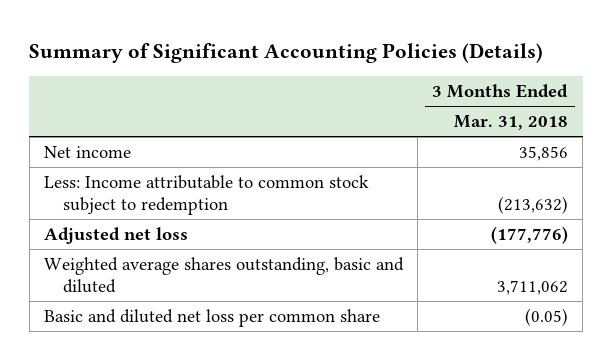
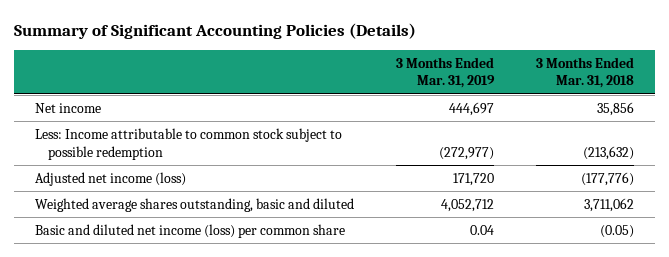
- | 3 Months Ended Mar. 31, 2018
+ | 3 Months Ended Mar. 31, 2019 | 3 Months Ended Mar. 31, 2018
- Less: Income attributable to common stock subject to redemption | (213,632)
- Adjusted net loss | (177,776)
+ Less: Income attributable to common stock subject to possible redemption | (272,977) | (213,632)
+ Adjusted net income (loss) | 171,720 | (177,776)
- Basic and diluted net loss per common share | (0.05)
+ Basic and diluted net income (loss) per common share | 0.04 | (0.05)

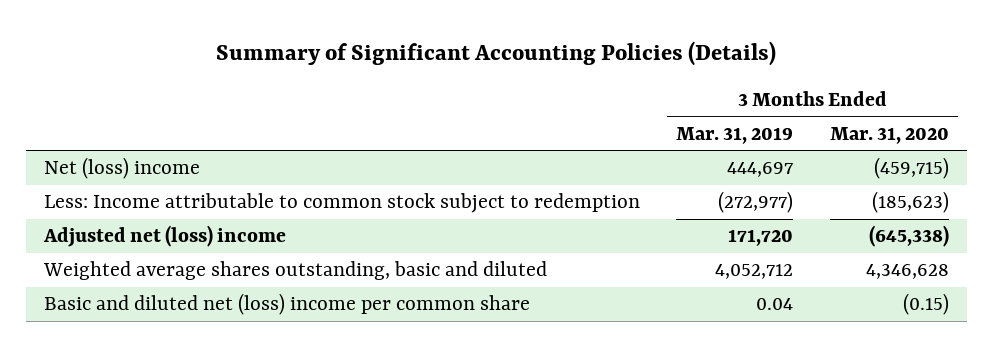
- | 3 Months Ended Mar. 31, 2019 | 3 Months Ended Mar. 31, 2018
+ | 3 Months Ended Mar. 31, 2019 | 3 Months Ended Mar. 31, 2020
- Net income | 444,697 | 35,856
- Less: Income attributable to common stock subject to possible redemption | (272,977) | (213,632)
- Adjusted net income (loss) | 171,720 | (177,776)
+ Net (loss) income | 444,697 | (459,715)
+ Less: Income attributable to common stock subject to redemption | (272,977) | (185,623)
+ Adjusted net (loss) income | 171,720 | (645,338)
- Basic and diluted net income (loss) per common share | 0.04 | (0.05)
+ Basic and diluted net (loss) income per common share | 0.04 | (0.15)

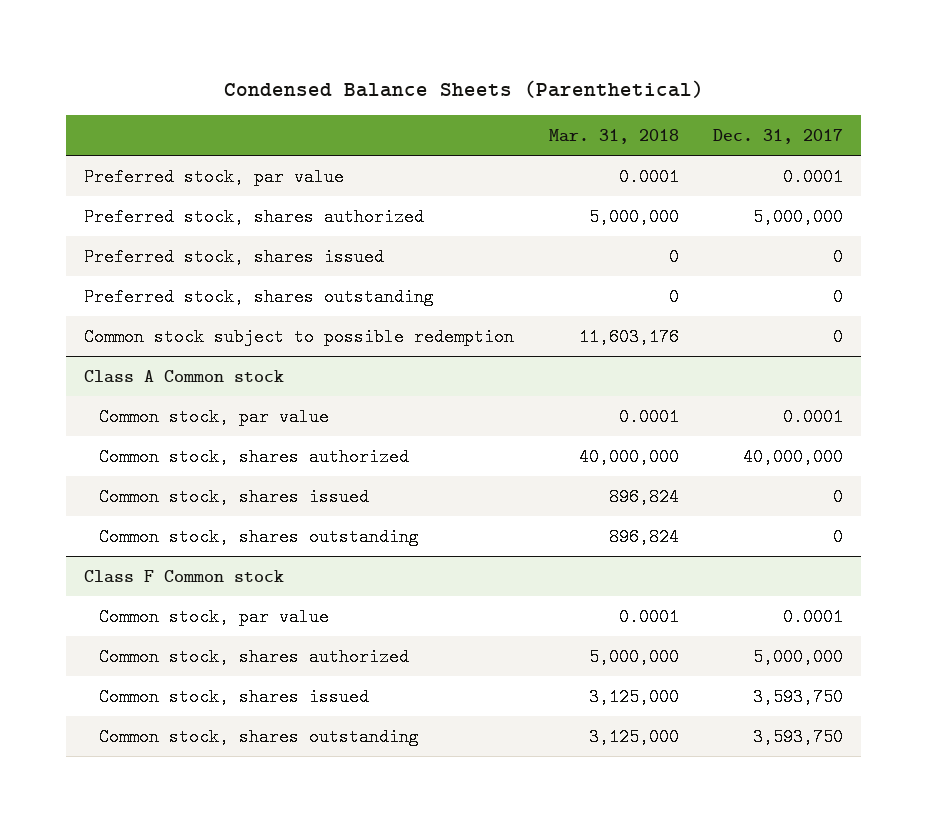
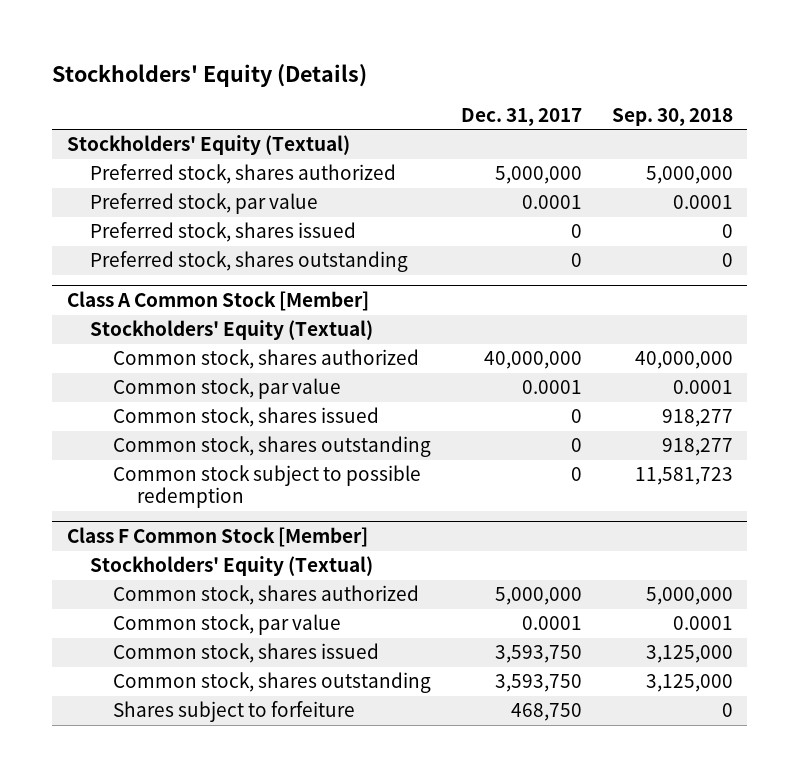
- Condensed Balance Sheets (Parenthetical)
+ Stockholders' Equity (Details)
- | Mar. 31, 2018 | Dec. 31, 2017
+ | Dec. 31, 2017 | Sep. 30, 2018
+ Stockholders' Equity (Textual)
moved down: Preferred stock, par value | 0.0001 | 0.0001
- Common stock subject to possible redemption | 11,603,176 | 0
- Class A Common stock
- Common stock, par value | 0.0001 | 0.0001
+ Class A Common Stock [Member]
+ Stockholders' Equity (Textual)
+ Common stock, par value | 0.0001 | 0.0001
- Class F Common stock
- Common stock, par value | 0.0001 | 0.0001
+ Common stock subject to possible redemption | 0 | 11,581,723
+ Class F Common Stock [Member]
+ Stockholders' Equity (Textual)
+ Common stock, par value | 0.0001 | 0.0001
+ Shares subject to forfeiture | 468,750 | 0

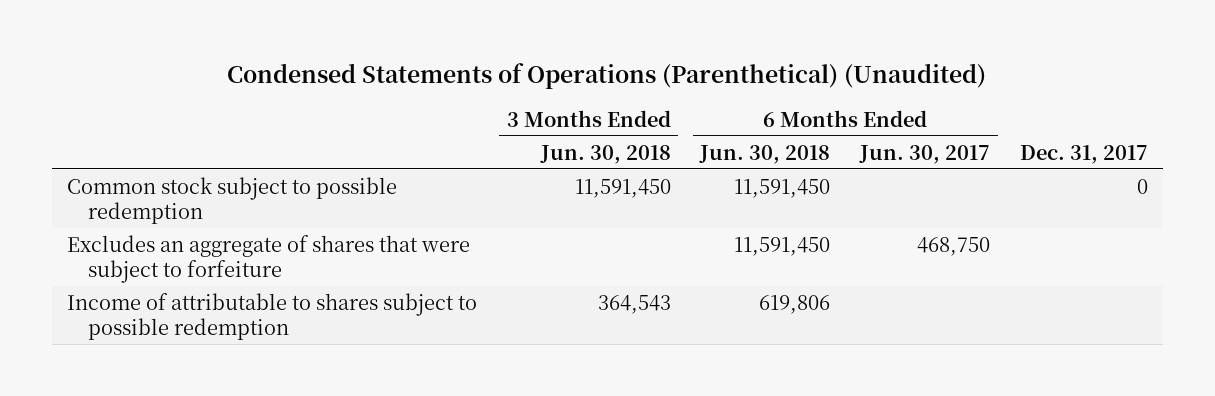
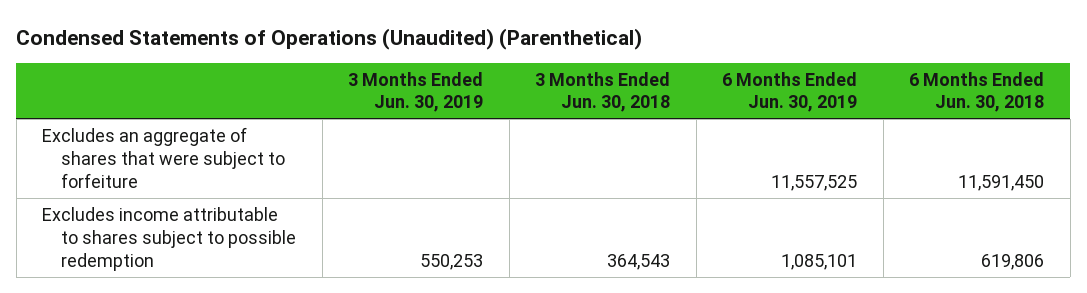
- Condensed Statements of Operations (Parenthetical) (Unaudited)
+ Condensed Statements of Operations (Unaudited) (Parenthetical)
- | 3 Months Ended Jun. 30, 2018 | 6 Months Ended Jun. 30, 2018 | 6 Months Ended Jun. 30, 2017 | Dec. 31, 2017
+ | 3 Months Ended Jun. 30, 2019 | 3 Months Ended Jun. 30, 2018 | 6 Months Ended Jun. 30, 2019 | 6 Months Ended Jun. 30, 2018
- Common stock subject to possible redemption | 11,591,450 | 11,591,450 | | 0
- Income of attributable to shares subject to possible redemption | 364,543 | 619,806 | |
+ Excludes income attributable to shares subject to possible redemption | 550,253 | 364,543 | 1,085,101 | 619,806

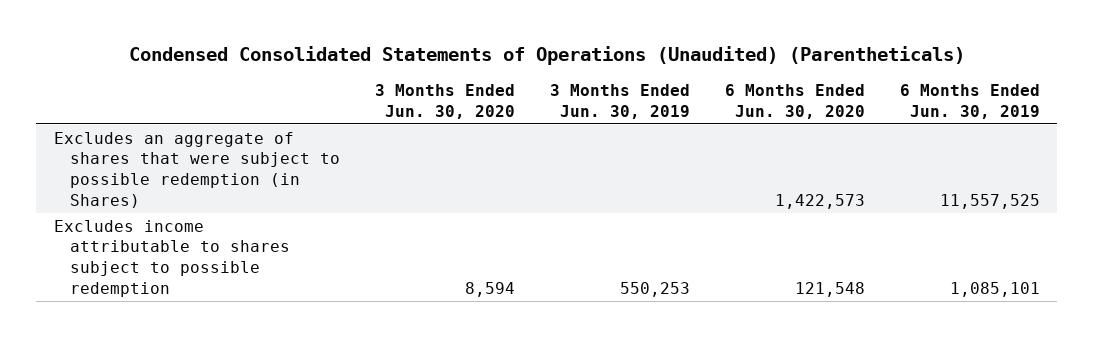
- Condensed Statements of Operations (Unaudited) (Parenthetical)
+ Condensed Consolidated Statements of Operations (Unaudited) (Parentheticals)
- | 3 Months Ended Jun. 30, 2019 | 3 Months Ended Jun. 30, 2018 | 6 Months Ended Jun. 30, 2019 | 6 Months Ended Jun. 30, 2018
+ | 3 Months Ended Jun. 30, 2020 | 3 Months Ended Jun. 30, 2019 | 6 Months Ended Jun. 30, 2020 | 6 Months Ended Jun. 30, 2019
- Excludes an aggregate of shares that were subject to forfeiture | | | 11,557,525 | 11,591,450
+ Excludes an aggregate of shares that were subject to possible redemption (in Shares) | | | 1,422,573 | 11,557,525

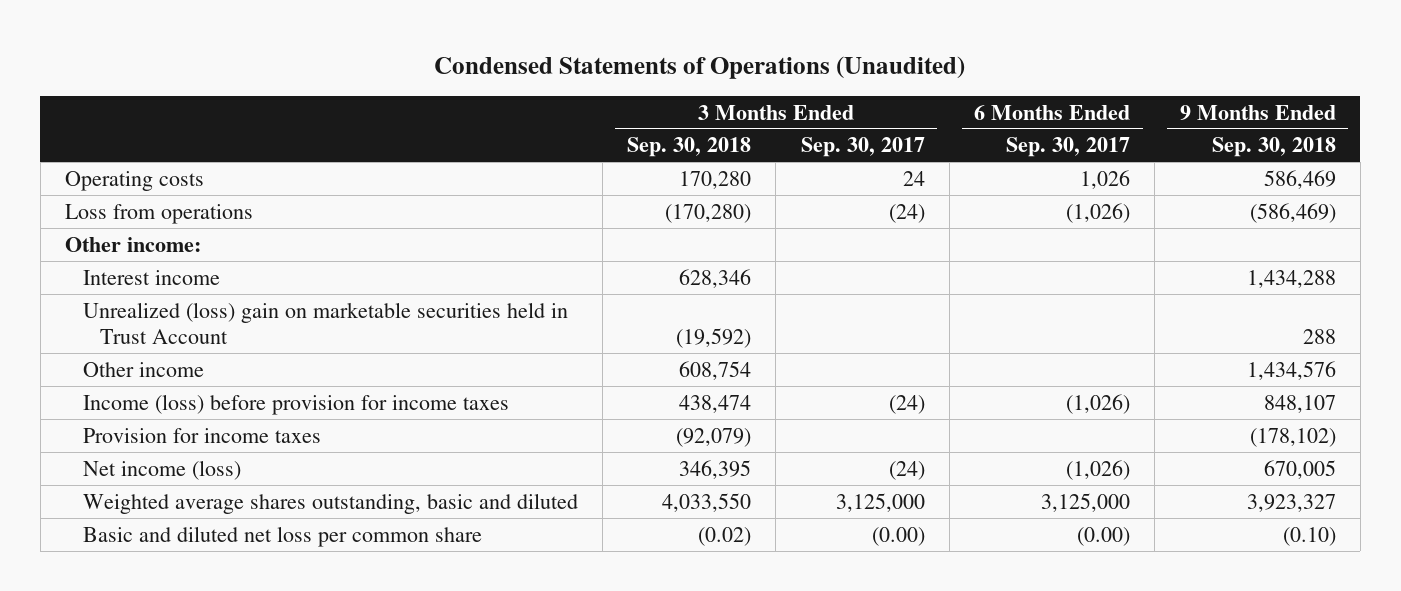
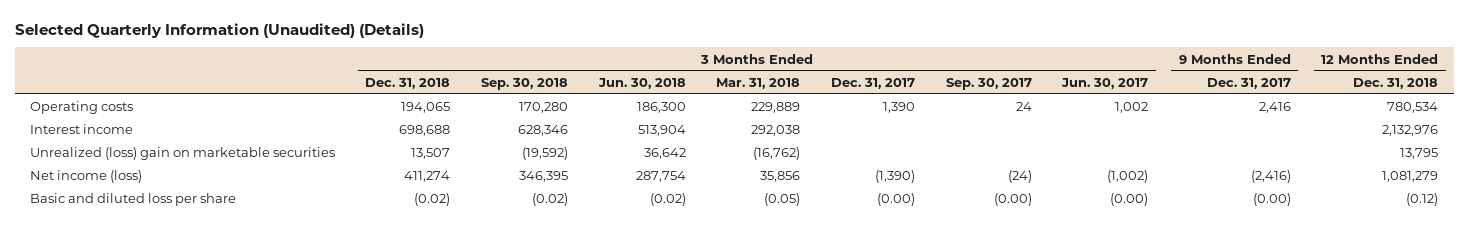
- Condensed Statements of Operations (Unaudited)
+ Selected Quarterly Information (Unaudited) (Details)
- | 3 Months Ended Sep. 30, 2018 | 3 Months Ended Sep. 30, 2017 | 6 Months Ended Sep. 30, 2017 | 9 Months Ended Sep. 30, 2018
+ | 3 Months Ended Dec. 31, 2018 | 3 Months Ended Sep. 30, 2018 | 3 Months Ended Jun. 30, 2018 | 3 Months Ended Mar. 31, 2018 | 3 Months Ended Dec. 31, 2017 | 3 Months Ended Sep. 30, 2017 | 3 Months Ended Jun. 30, 2017 | 9 Months Ended Dec. 31, 2017 | 12 Months Ended Dec. 31, 2018
- Loss from operations | (170,280) | (24) | (1,026) | (586,469)
- Other income:
- Unrealized (loss) gain on marketable securities held in Trust Account | (19,592) | | | 288
- Other income | 608,754 | | | 1,434,576
- Income (loss) before provision for income taxes | 438,474 | (24) | (1,026) | 848,107
- Provision for income taxes | (92,079) | | | (178,102)
+ Unrealized (loss) gain on marketable securities | 13,507 | (19,592) | 36,642 | (16,762) | | | | | 13,795
- Weighted average shares outstanding, basic and diluted | 4,033,550 | 3,125,000 | 3,125,000 | 3,923,327
- Basic and diluted net loss per common share | (0.02) | (0.00) | (0.00) | (0.10)
+ Basic and diluted loss per share | (0.02) | (0.02) | (0.02) | (0.05) | (0.00) | (0.00) | (0.00) | (0.00) | (0.12)

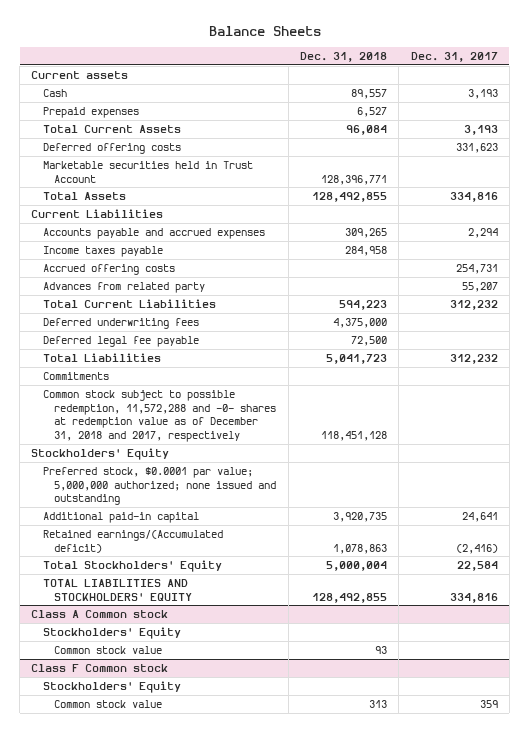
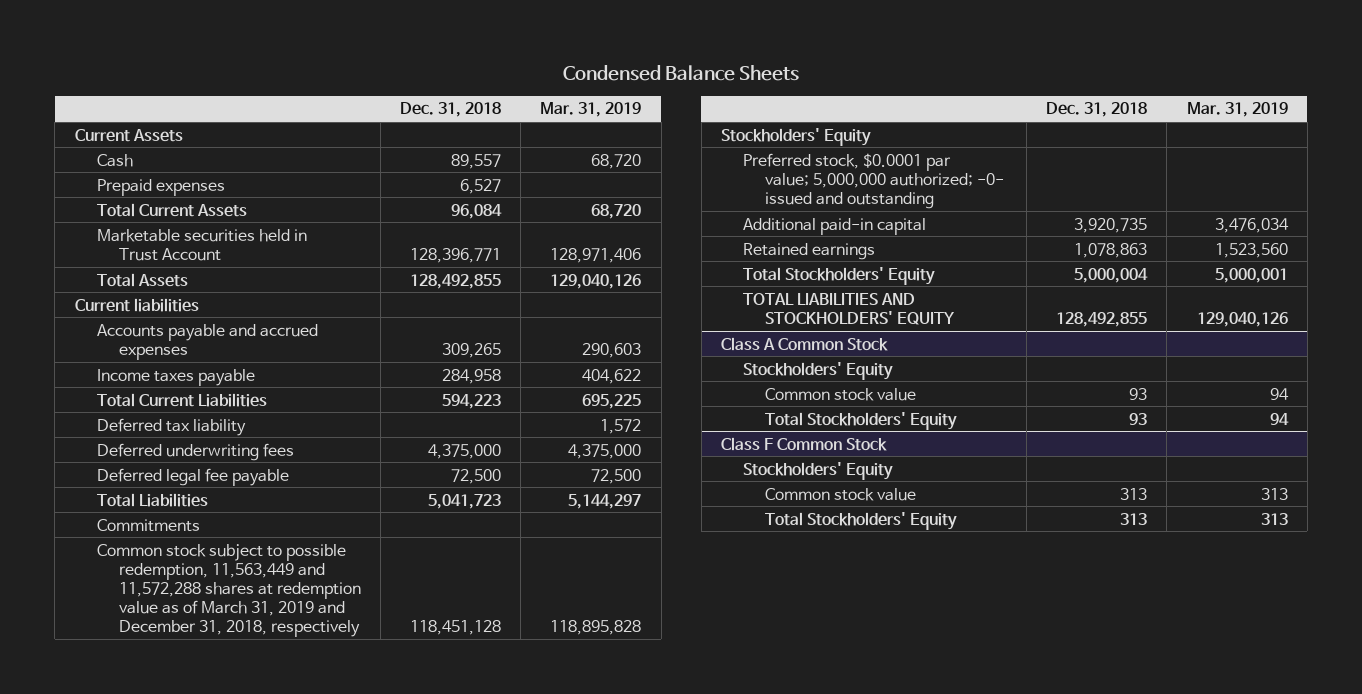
- Balance Sheets
+ Condensed Balance Sheets
- | Dec. 31, 2018 | Dec. 31, 2017
+ | Dec. 31, 2018 | Mar. 31, 2019
- Current assets
+ Current Assets
- Deferred offering costs | | 331,623
- Current Liabilities
+ Current liabilities
- Accrued offering costs | | 254,731
- Advances from related party | | 55,207
+ Deferred tax liability | | 1,572
- Common stock subject to possible redemption, 11,572,288 and -0- shares at redemption value as of December 31, 2018 and 2017, respectively | 118,451,128 |
+ Common stock subject to possible redemption, 11,563,449 and 11,572,288 shares at redemption value as of March 31, 2019 and December 31, 2018, respectively | 118,451,128 | 118,895,828
- Preferred stock, $0.0001 par value; 5,000,000 authorized; none issued and outstanding
+ Preferred stock, $0.0001 par value; 5,000,000 authorized; -0- issued and outstanding
- Retained earnings/(Accumulated deficit) | 1,078,863 | (2,416)
+ Retained earnings | 1,078,863 | 1,523,560
- Class A Common stock
+ Class A Common Stock
- Class F Common stock
+ Total Stockholders' Equity | 93 | 94
+ Class F Common Stock
+ Total Stockholders' Equity | 313 | 313

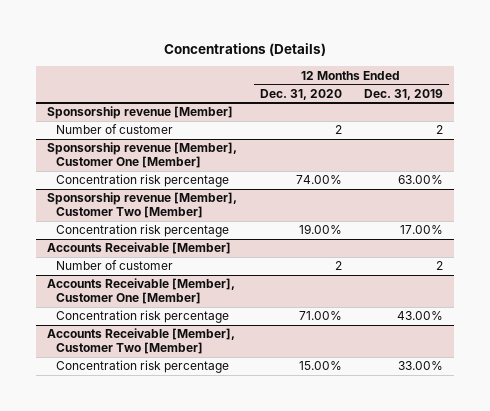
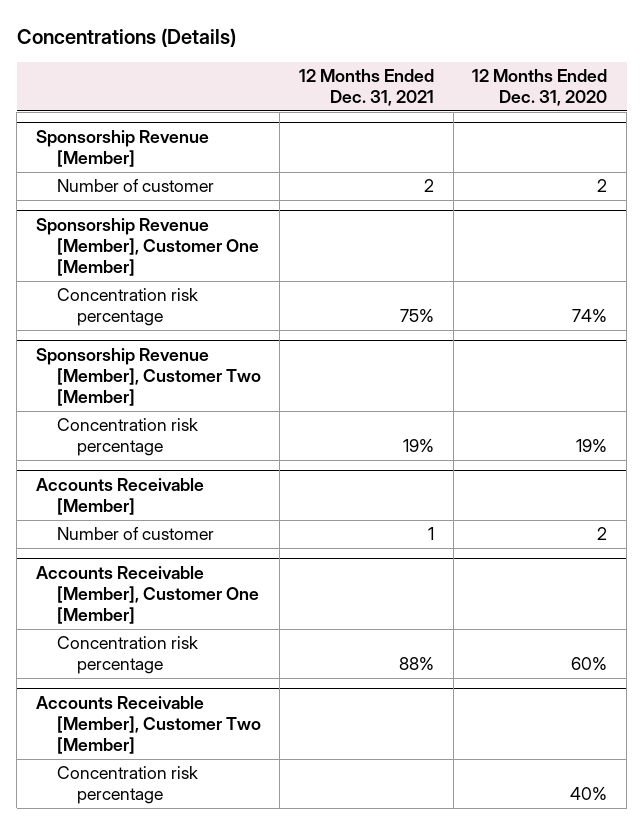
- | 12 Months Ended Dec. 31, 2020 | 12 Months Ended Dec. 31, 2019
+ | 12 Months Ended Dec. 31, 2021 | 12 Months Ended Dec. 31, 2020
- Sponsorship revenue [Member]
+ Sponsorship Revenue [Member]
- Sponsorship revenue [Member], Customer One [Member]
- Concentration risk percentage | 74.00% | 63.00%
- Sponsorship revenue [Member], Customer Two [Member]
- Concentration risk percentage | 19.00% | 17.00%
+ Sponsorship Revenue [Member], Customer One [Member]
+ Concentration risk percentage | 75% | 74%
+ Sponsorship Revenue [Member], Customer Two [Member]
+ Concentration risk percentage | 19% | 19%
@ Accounts Receivable [Member], Customer One [Member]
- Concentration risk percentage | 71.00% | 43.00%
+ Concentration risk percentage | 88% | 60%
@ Accounts Receivable [Member], Customer Two [Member]
- Concentration risk percentage | 15.00% | 33.00%
+ Concentration risk percentage | | 40%

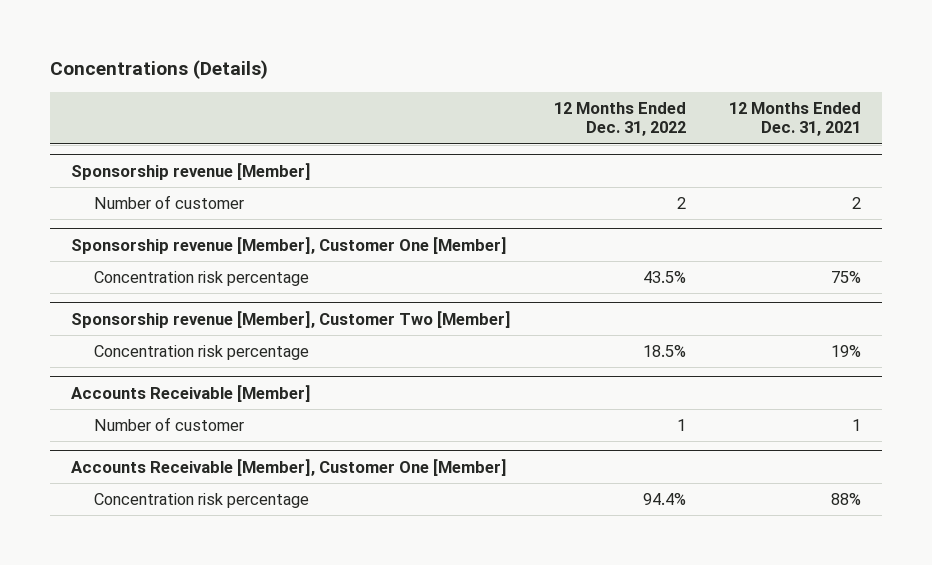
- | 12 Months Ended Dec. 31, 2021 | 12 Months Ended Dec. 31, 2020
+ | 12 Months Ended Dec. 31, 2022 | 12 Months Ended Dec. 31, 2021
- Sponsorship Revenue [Member]
+ Sponsorship revenue [Member]
- Sponsorship Revenue [Member], Customer One [Member]
+ Sponsorship revenue [Member], Customer One [Member]
- Sponsorship Revenue [Member], Customer Two [Member]
+ Sponsorship revenue [Member], Customer Two [Member]
- Accounts Receivable [Member], Customer Two [Member]
- Concentration risk percentage | | 40%

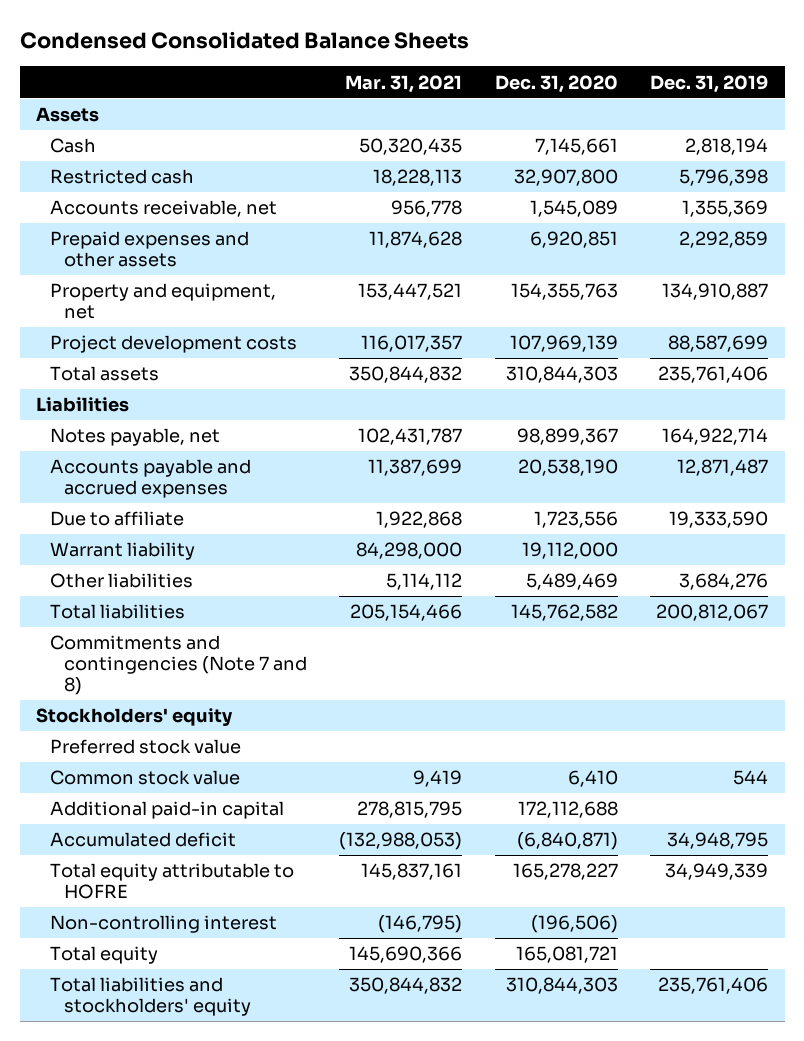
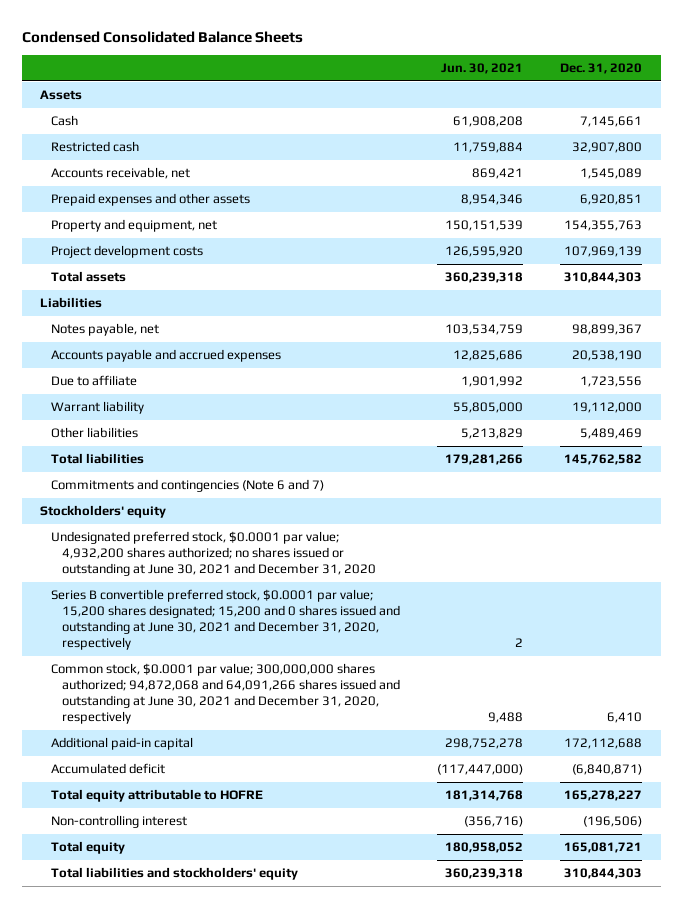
- | Mar. 31, 2021 | Dec. 31, 2020 | Dec. 31, 2019
+ | Jun. 30, 2021 | Dec. 31, 2020
- Commitments and contingencies (Note 7 and 8)
+ Commitments and contingencies (Note 6 and 7)
- Preferred stock value
- Common stock value | 9,419 | 6,410 | 544
+ Undesignated preferred stock, $0.0001 par value; 4,932,200 shares authorized; no shares issued or outstanding at June 30, 2021 and December 31, 2020
+ Series B convertible preferred stock, $0.0001 par value; 15,200 shares designated; 15,200 and 0 shares issued and outstanding at June 30, 2021 and December 31, 2020, respectively | 2 |
+ Common stock, $0.0001 par value; 300,000,000 shares authorized; 94,872,068 and 64,091,266 shares issued and outstanding at June 30, 2021 and December 31, 2020, respectively | 9,488 | 6,410

